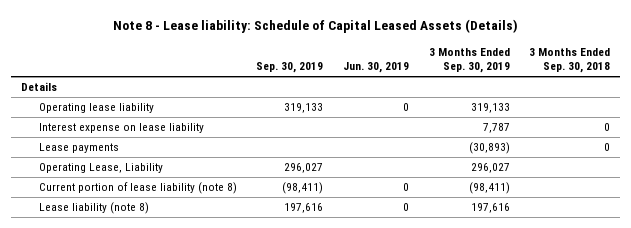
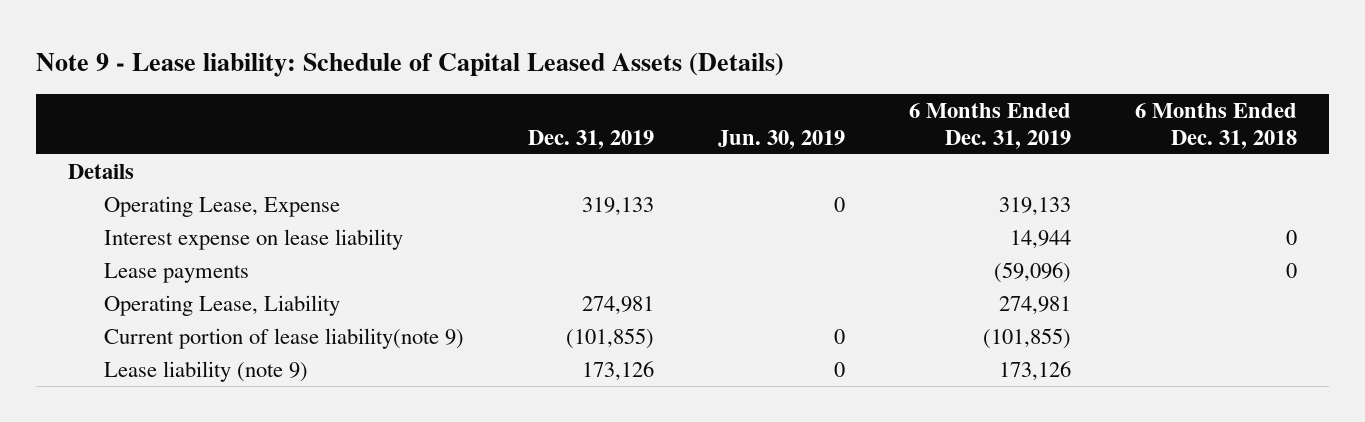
- Note 8 - Lease liability: Schedule of Capital Leased Assets (Details)
+ Note 9 - Lease liability: Schedule of Capital Leased Assets (Details)
- | Sep. 30, 2019 | Jun. 30, 2019 | 3 Months Ended Sep. 30, 2019 | 3 Months Ended Sep. 30, 2018
+ | Dec. 31, 2019 | Jun. 30, 2019 | 6 Months Ended Dec. 31, 2019 | 6 Months Ended Dec. 31, 2018
- Operating lease liability | 319,133 | 0 | 319,133 |
+ Operating Lease, Expense | 319,133 | 0 | 319,133 |
- Current portion of lease liability (note 8) | (98,411) | 0 | (98,411) |
- Lease liability (note 8) | 197,616 | 0 | 197,616 |
+ Current portion of lease liability(note 9) | (101,855) | 0 | (101,855) |
+ Lease liability (note 9) | 173,126 | 0 | 173,126 |

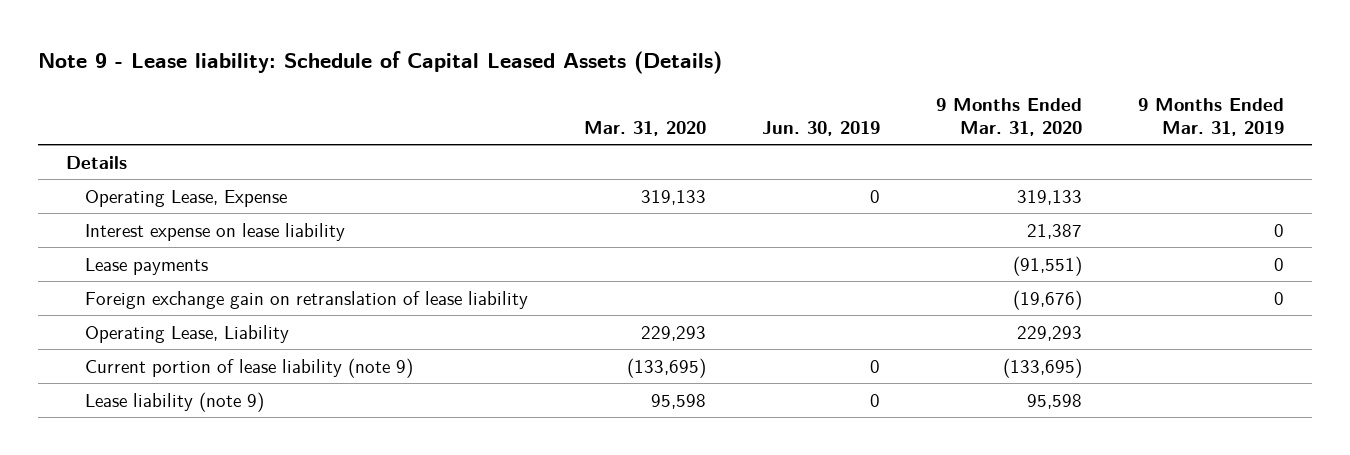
- | Dec. 31, 2019 | Jun. 30, 2019 | 6 Months Ended Dec. 31, 2019 | 6 Months Ended Dec. 31, 2018
+ | Mar. 31, 2020 | Jun. 30, 2019 | 9 Months Ended Mar. 31, 2020 | 9 Months Ended Mar. 31, 2019
+ Foreign exchange gain on retranslation of lease liability | | | (19,676) | 0
- Current portion of lease liability(note 9) | (101,855) | 0 | (101,855) |
+ Current portion of lease liability (note 9) | (133,695) | 0 | (133,695) |

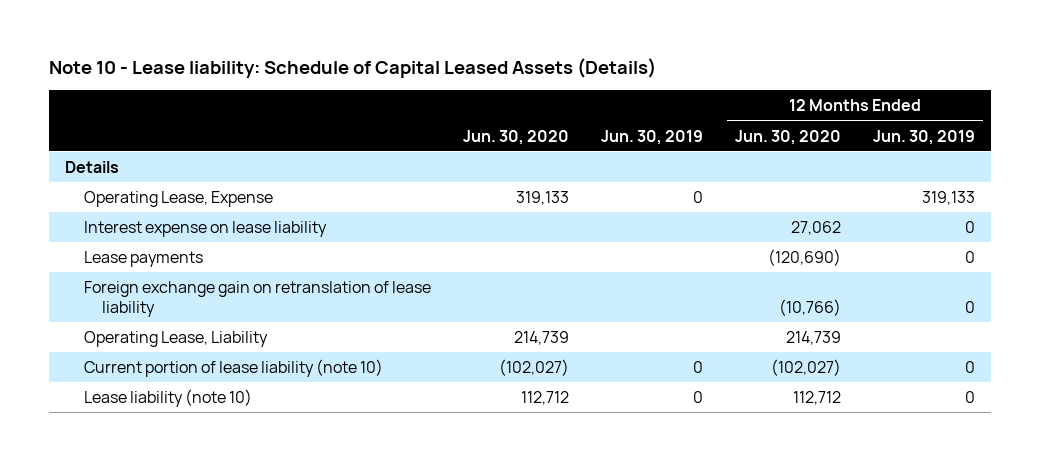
- Note 9 - Lease liability: Schedule of Capital Leased Assets (Details)
+ Note 10 - Lease liability: Schedule of Capital Leased Assets (Details)
- | Mar. 31, 2020 | Jun. 30, 2019 | 9 Months Ended Mar. 31, 2020 | 9 Months Ended Mar. 31, 2019
+ | Jun. 30, 2020 | Jun. 30, 2019 | 12 Months Ended Jun. 30, 2020 | 12 Months Ended Jun. 30, 2019
- Current portion of lease liability (note 9) | (133,695) | 0 | (133,695) |
- Lease liability (note 9) | 95,598 | 0 | 95,598 |
+ Current portion of lease liability (note 10) | (102,027) | 0 | (102,027) | 0
+ Lease liability (note 10) | 112,712 | 0 | 112,712 | 0

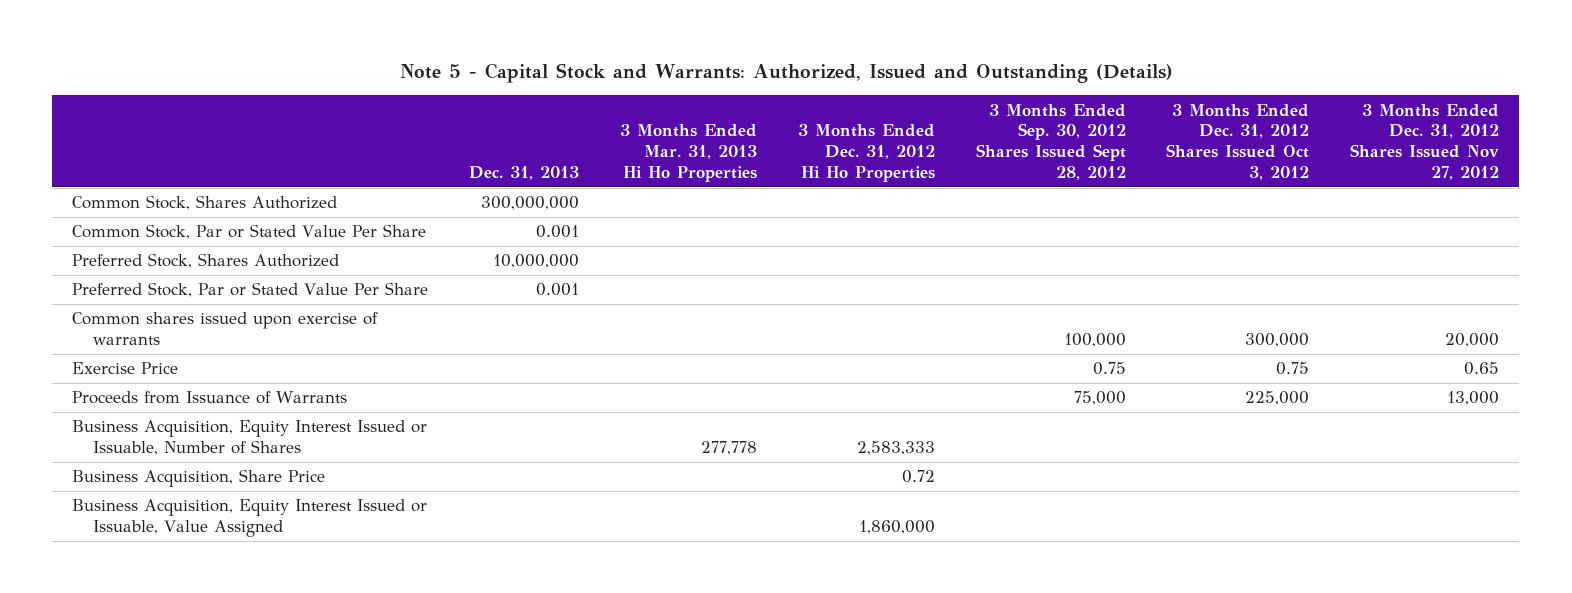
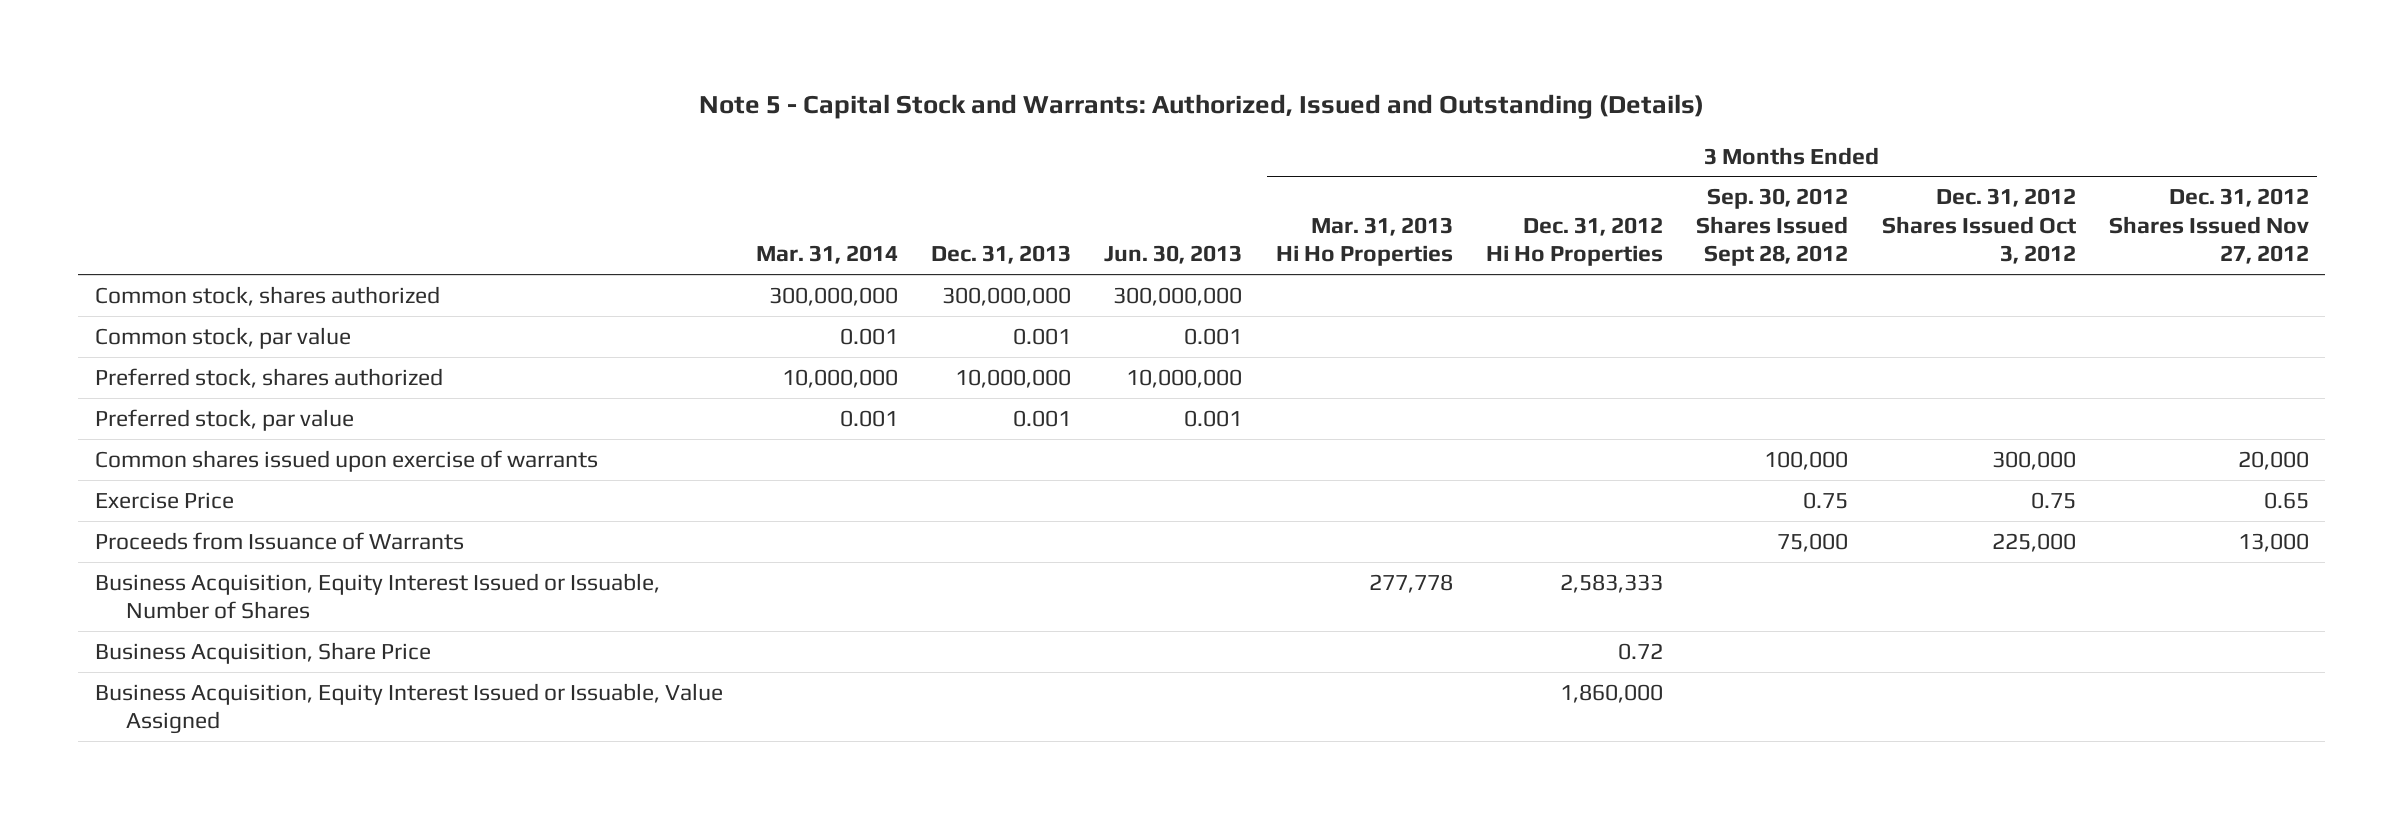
- | Dec. 31, 2013 | 3 Months Ended Mar. 31, 2013 Hi Ho Properties | 3 Months Ended Dec. 31, 2012 Hi Ho Properties | 3 Months Ended Sep. 30, 2012 Shares Issued Sept 28, 2012 | 3 Months Ended Dec. 31, 2012 Shares Issued Oct 3, 2012 | 3 Months Ended Dec. 31, 2012 Shares Issued Nov 27, 2012
+ | Mar. 31, 2014 | Dec. 31, 2013 | Jun. 30, 2013 | 3 Months Ended Mar. 31, 2013 Hi Ho Properties | 3 Months Ended Dec. 31, 2012 Hi Ho Properties | 3 Months Ended Sep. 30, 2012 Shares Issued Sept 28, 2012 | 3 Months Ended Dec. 31, 2012 Shares Issued Oct 3, 2012 | 3 Months Ended Dec. 31, 2012 Shares Issued Nov 27, 2012
- Common Stock, Shares Authorized | 300,000,000 | | | | |
- Common Stock, Par or Stated Value Per Share | 0.001 | | | | |
- Preferred Stock, Shares Authorized | 10,000,000 | | | | |
- Preferred Stock, Par or Stated Value Per Share | 0.001 | | | | |
+ Common stock, shares authorized | 300,000,000 | 300,000,000 | 300,000,000 | | | | |
+ Common stock, par value | 0.001 | 0.001 | 0.001 | | | | |
+ Preferred stock, shares authorized | 10,000,000 | 10,000,000 | 10,000,000 | | | | |
+ Preferred stock, par value | 0.001 | 0.001 | 0.001 | | | | |

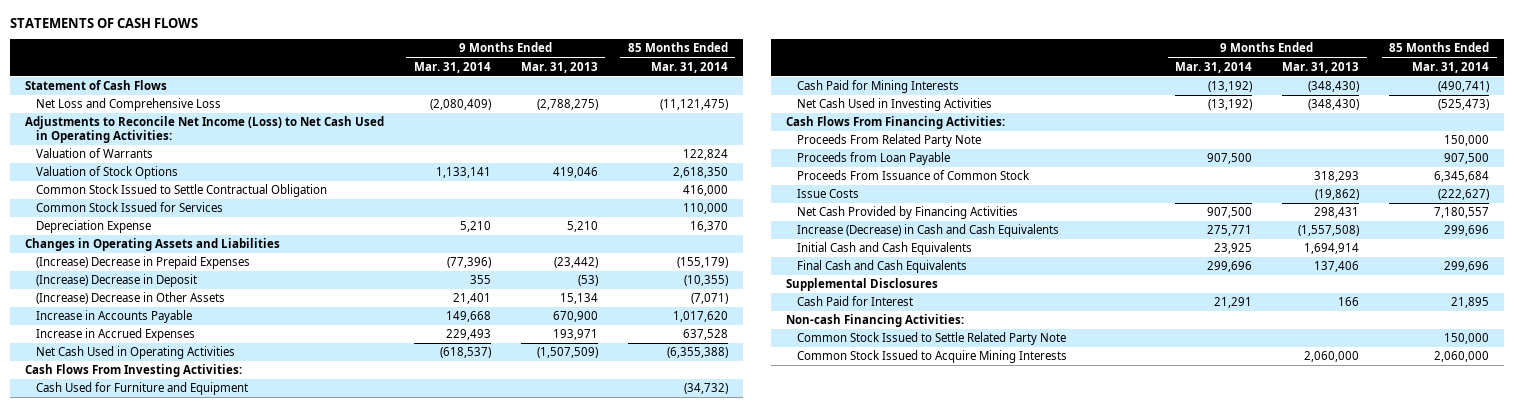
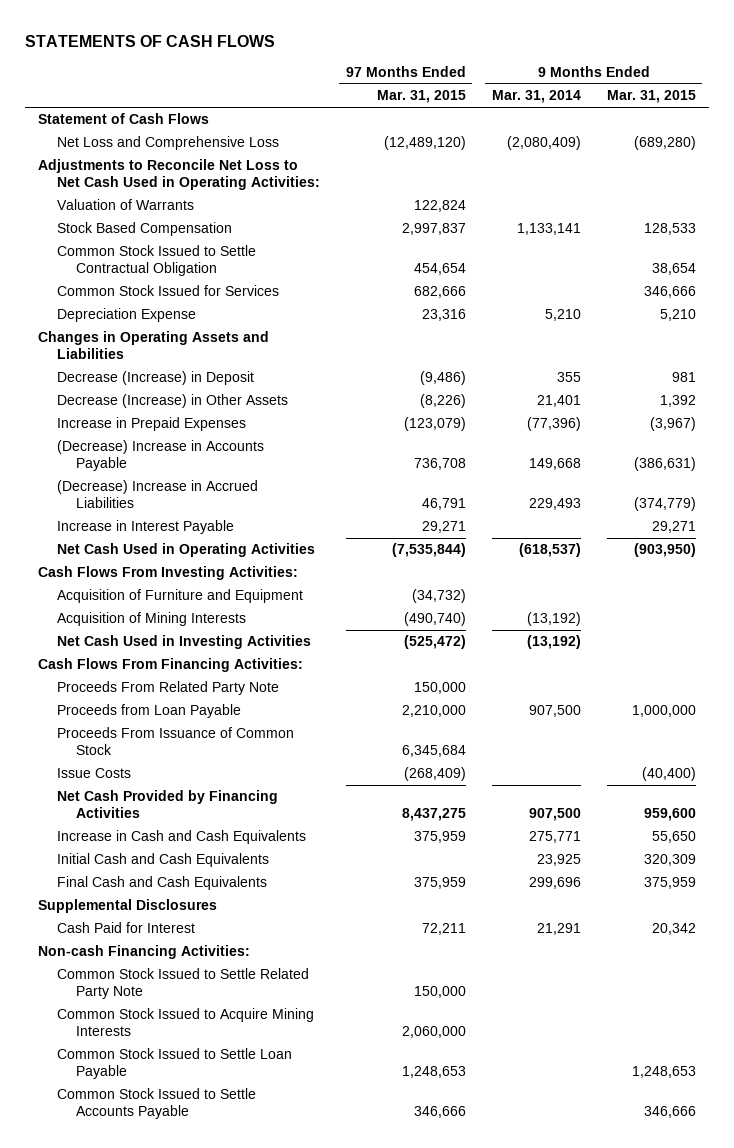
- | 9 Months Ended Mar. 31, 2014 | 9 Months Ended Mar. 31, 2013 | 85 Months Ended Mar. 31, 2014
+ | 97 Months Ended Mar. 31, 2015 | 9 Months Ended Mar. 31, 2014 | 9 Months Ended Mar. 31, 2015
- Adjustments to Reconcile Net Income (Loss) to Net Cash Used in Operating Activities:
+ Adjustments to Reconcile Net Loss to Net Cash Used in Operating Activities:
- Valuation of Stock Options | 1,133,141 | 419,046 | 2,618,350
+ Stock Based Compensation | 2,997,837 | 1,133,141 | 128,533
- (Increase) Decrease in Prepaid Expenses | (77,396) | (23,442) | (155,179)
- (Increase) Decrease in Deposit | 355 | (53) | (10,355)
- (Increase) Decrease in Other Assets | 21,401 | 15,134 | (7,071)
- Increase in Accounts Payable | 149,668 | 670,900 | 1,017,620
- Increase in Accrued Expenses | 229,493 | 193,971 | 637,528
+ Decrease (Increase) in Deposit | (9,486) | 355 | 981
+ Decrease (Increase) in Other Assets | (8,226) | 21,401 | 1,392
+ Increase in Prepaid Expenses | (123,079) | (77,396) | (3,967)
+ (Decrease) Increase in Accounts Payable | 736,708 | 149,668 | (386,631)
+ (Decrease) Increase in Accrued Liabilities | 46,791 | 229,493 | (374,779)
+ Increase in Interest Payable | 29,271 | | 29,271
- Cash Used for Furniture and Equipment | | | (34,732)
- Cash Paid for Mining Interests | (13,192) | (348,430) | (490,741)
+ Acquisition of Furniture and Equipment | (34,732) | |
+ Acquisition of Mining Interests | (490,740) | (13,192) |
- Increase (Decrease) in Cash and Cash Equivalents | 275,771 | (1,557,508) | 299,696
+ Increase in Cash and Cash Equivalents | 375,959 | 275,771 | 55,650
+ Common Stock Issued to Settle Loan Payable | 1,248,653 | | 1,248,653
+ Common Stock Issued to Settle Accounts Payable | 346,666 | | 346,666

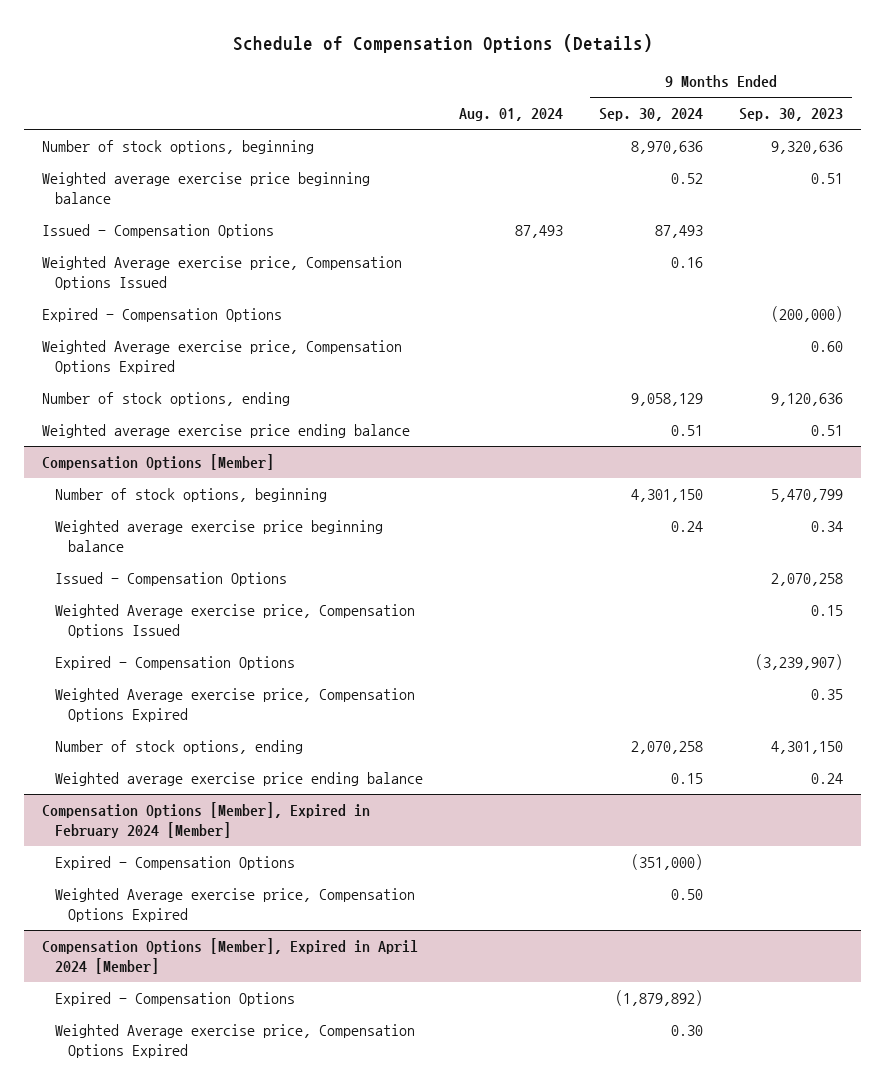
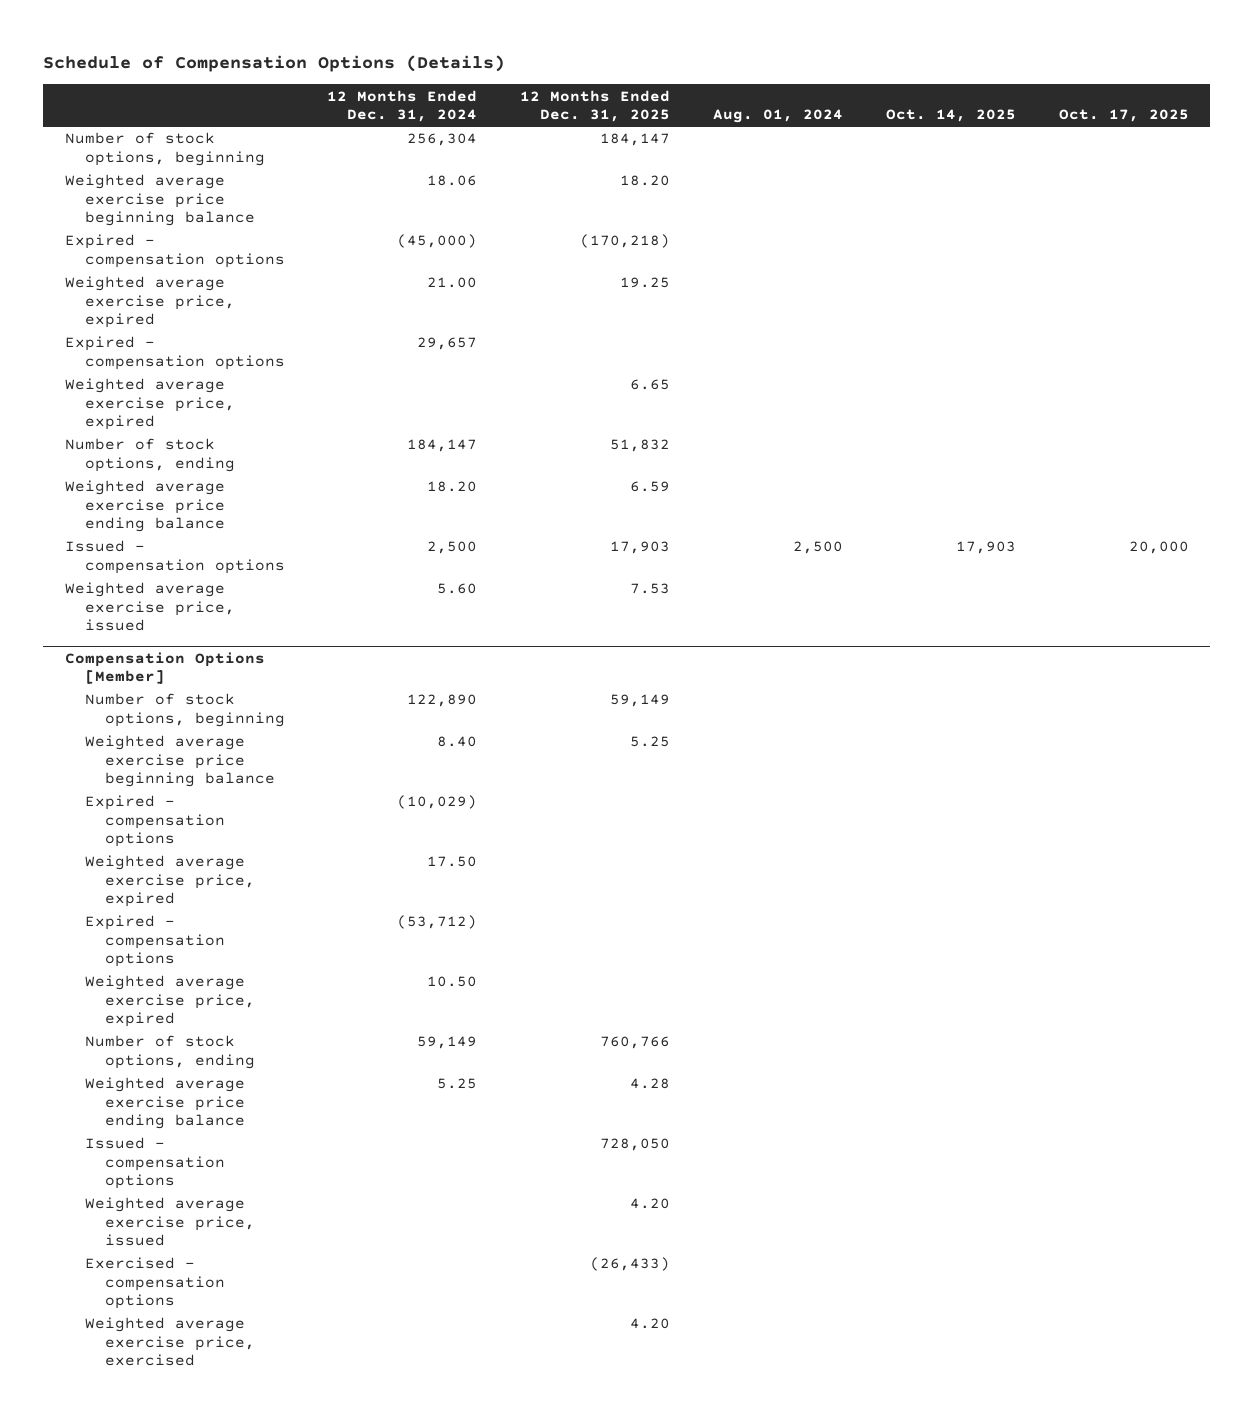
- | Aug. 01, 2024 | 9 Months Ended Sep. 30, 2024 | 9 Months Ended Sep. 30, 2023
+ | 12 Months Ended Dec. 31, 2024 | 12 Months Ended Dec. 31, 2025 | Aug. 01, 2024 | Oct. 14, 2025 | Oct. 17, 2025
- Issued - Compensation Options | 87,493 | 87,493 |
- Weighted Average exercise price, Compensation Options Issued | | 0.16 |
- Expired - Compensation Options | | | (200,000)
- Weighted Average exercise price, Compensation Options Expired | | | 0.60
+ Expired - compensation options | (45,000) | (170,218) | | |
+ Weighted average exercise price, expired | 21.00 | 19.25 | | |
+ Expired - compensation options | 29,657 | | | |
+ Weighted average exercise price, expired | | 6.65 | | |
+ Issued - compensation options | 2,500 | 17,903 | 2,500 | 17,903 | 20,000
+ Weighted average exercise price, issued | 5.60 | 7.53 | | |
@ Compensation Options [Member]
- Issued - Compensation Options | | | 2,070,258
- Weighted Average exercise price, Compensation Options Issued | | | 0.15
- Expired - Compensation Options | | | (3,239,907)
- Weighted Average exercise price, Compensation Options Expired | | | 0.35
+ Expired - compensation options | (10,029) | | | |
+ Weighted average exercise price, expired | 17.50 | | | |
+ Expired - compensation options | (53,712) | | | |
+ Weighted average exercise price, expired | 10.50 | | | |
- Compensation Options [Member], Expired in February 2024 [Member]
- Expired - Compensation Options | | (351,000) |
- Weighted Average exercise price, Compensation Options Expired | | 0.50 |
- Compensation Options [Member], Expired in April 2024 [Member]
- Expired - Compensation Options | | (1,879,892) |
- Weighted Average exercise price, Compensation Options Expired | | 0.30 |
@ Compensation Options [Member]
+ Issued - compensation options | | 728,050 | | |
+ Weighted average exercise price, issued | | 4.20 | | |
+ Exercised - compensation options | | (26,433) | | |
+ Weighted average exercise price, exercised | | 4.20 | | |

